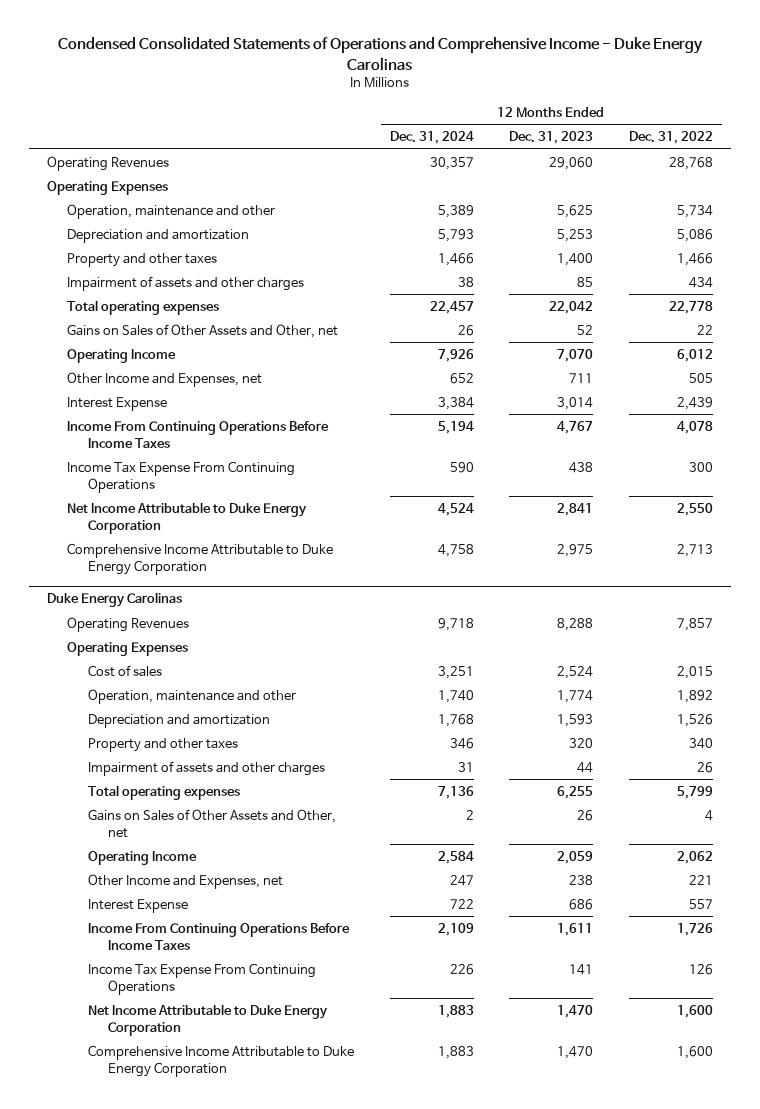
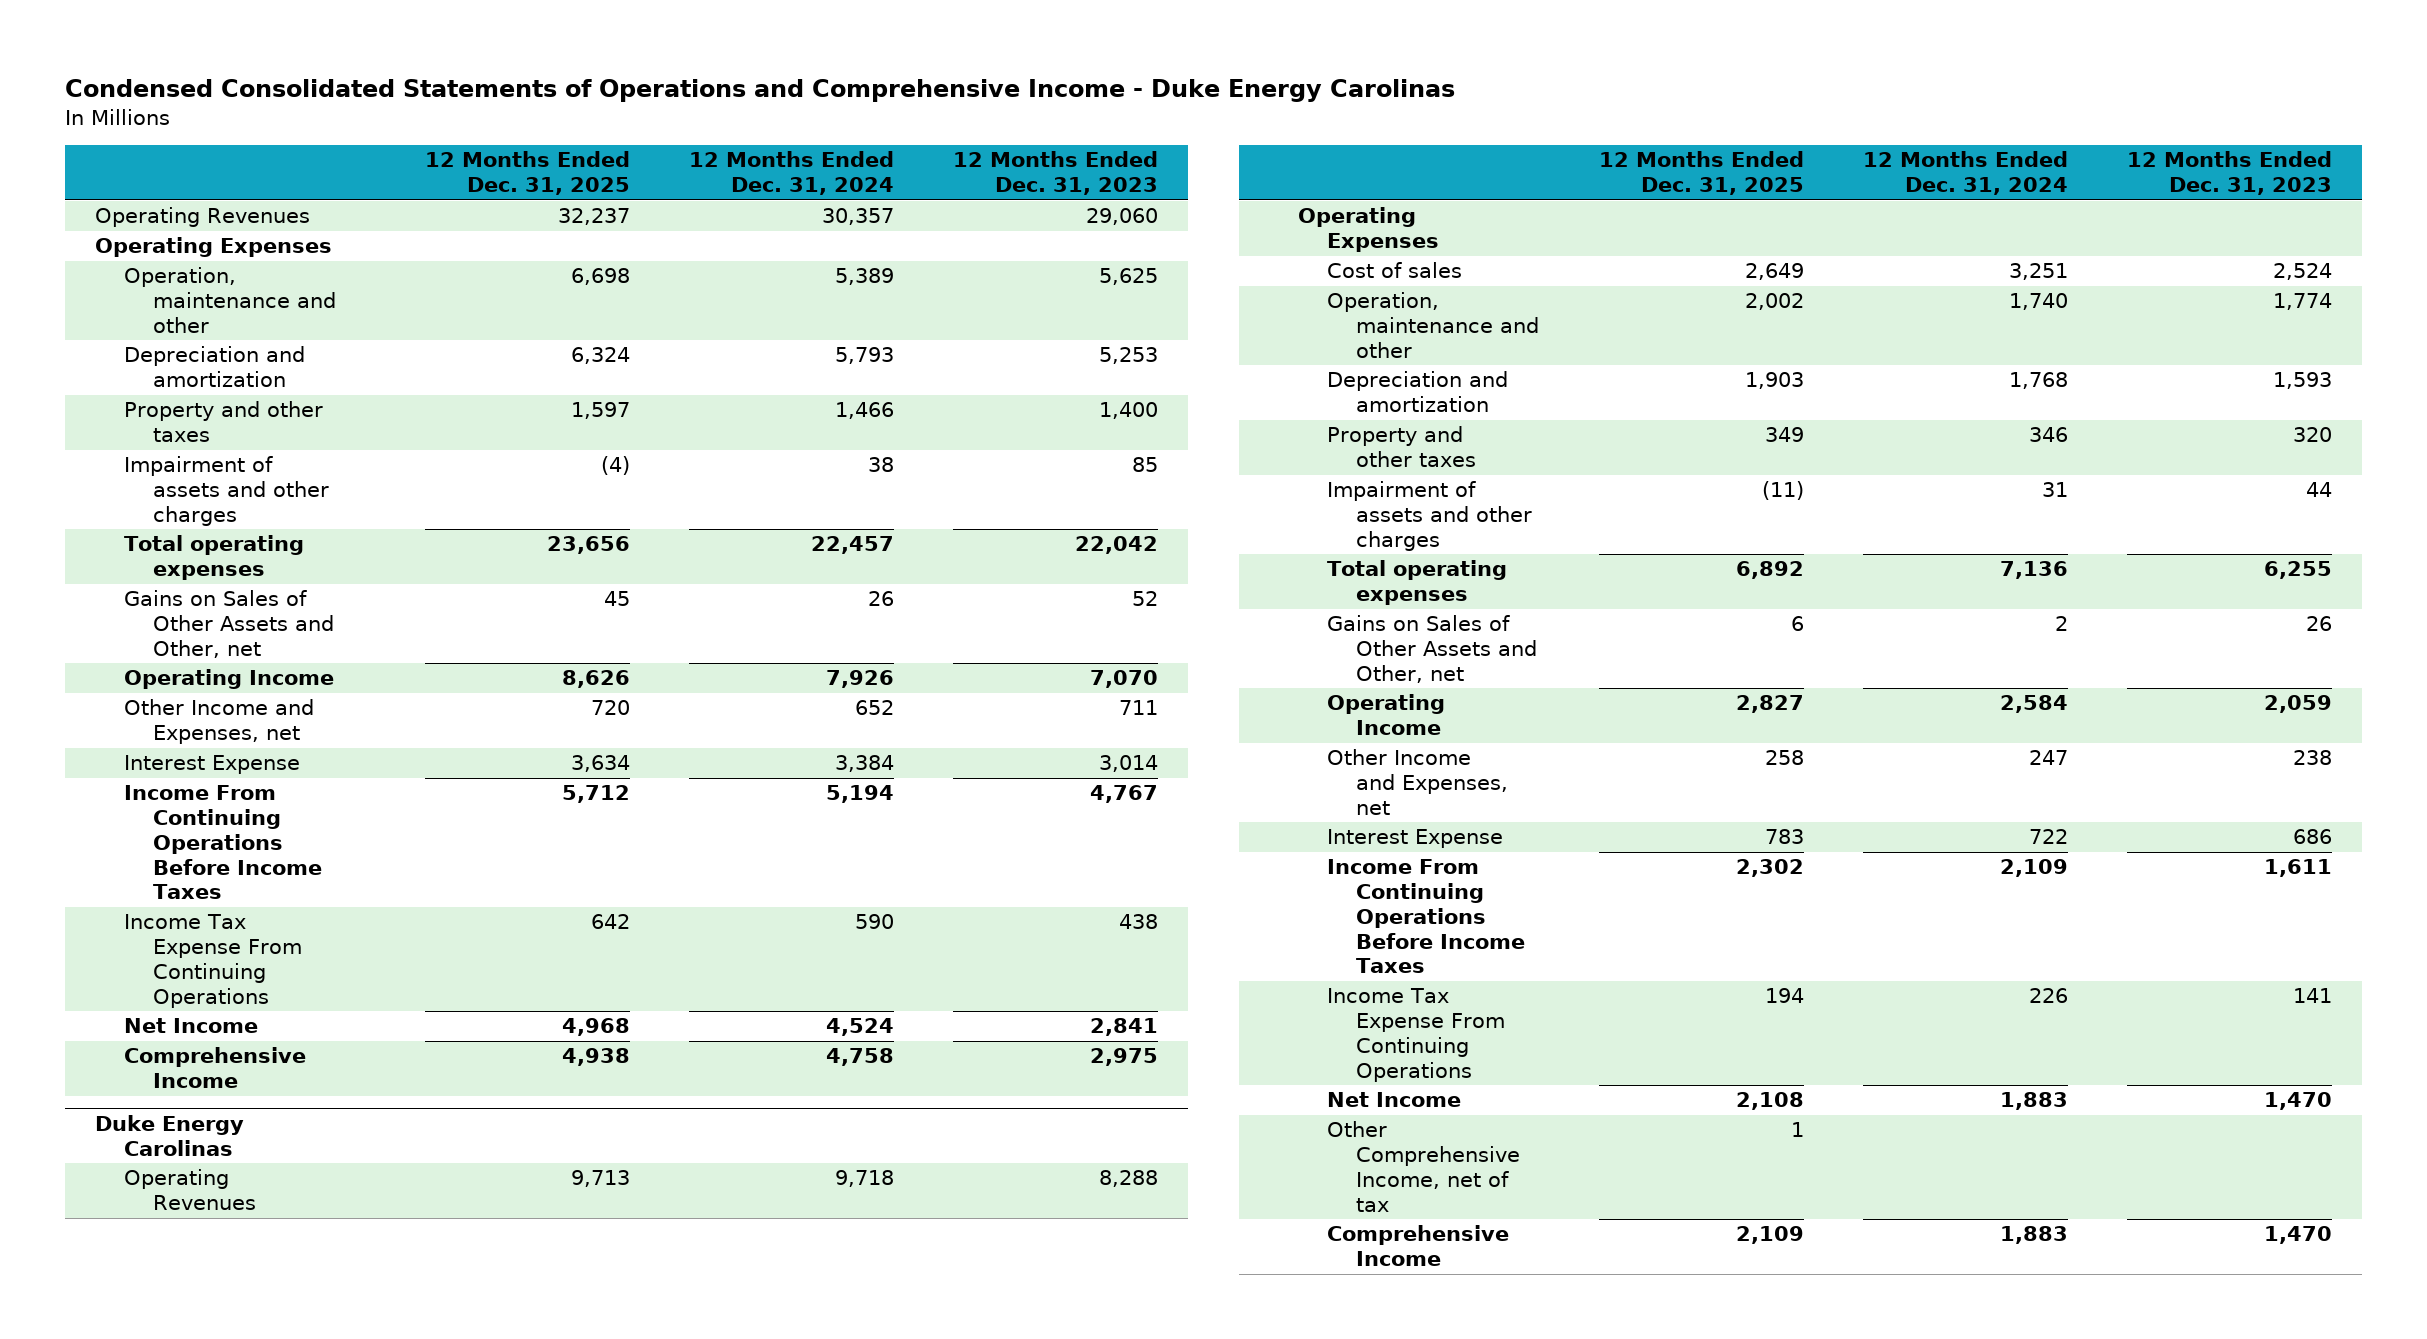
- | 12 Months Ended Dec. 31, 2024 | 12 Months Ended Dec. 31, 2023 | 12 Months Ended Dec. 31, 2022
+ | 12 Months Ended Dec. 31, 2025 | 12 Months Ended Dec. 31, 2024 | 12 Months Ended Dec. 31, 2023
- Net Income Attributable to Duke Energy Corporation | 4,524 | 2,841 | 2,550
- Comprehensive Income Attributable to Duke Energy Corporation | 4,758 | 2,975 | 2,713
+ Net Income | 4,968 | 4,524 | 2,841
+ Comprehensive Income | 4,938 | 4,758 | 2,975
@ Duke Energy Carolinas
- Net Income Attributable to Duke Energy Corporation | 1,883 | 1,470 | 1,600
- Comprehensive Income Attributable to Duke Energy Corporation | 1,883 | 1,470 | 1,600
+ Net Income | 2,108 | 1,883 | 1,470
+ Other Comprehensive Income, net of tax | 1 | |
+ Comprehensive Income | 2,109 | 1,883 | 1,470

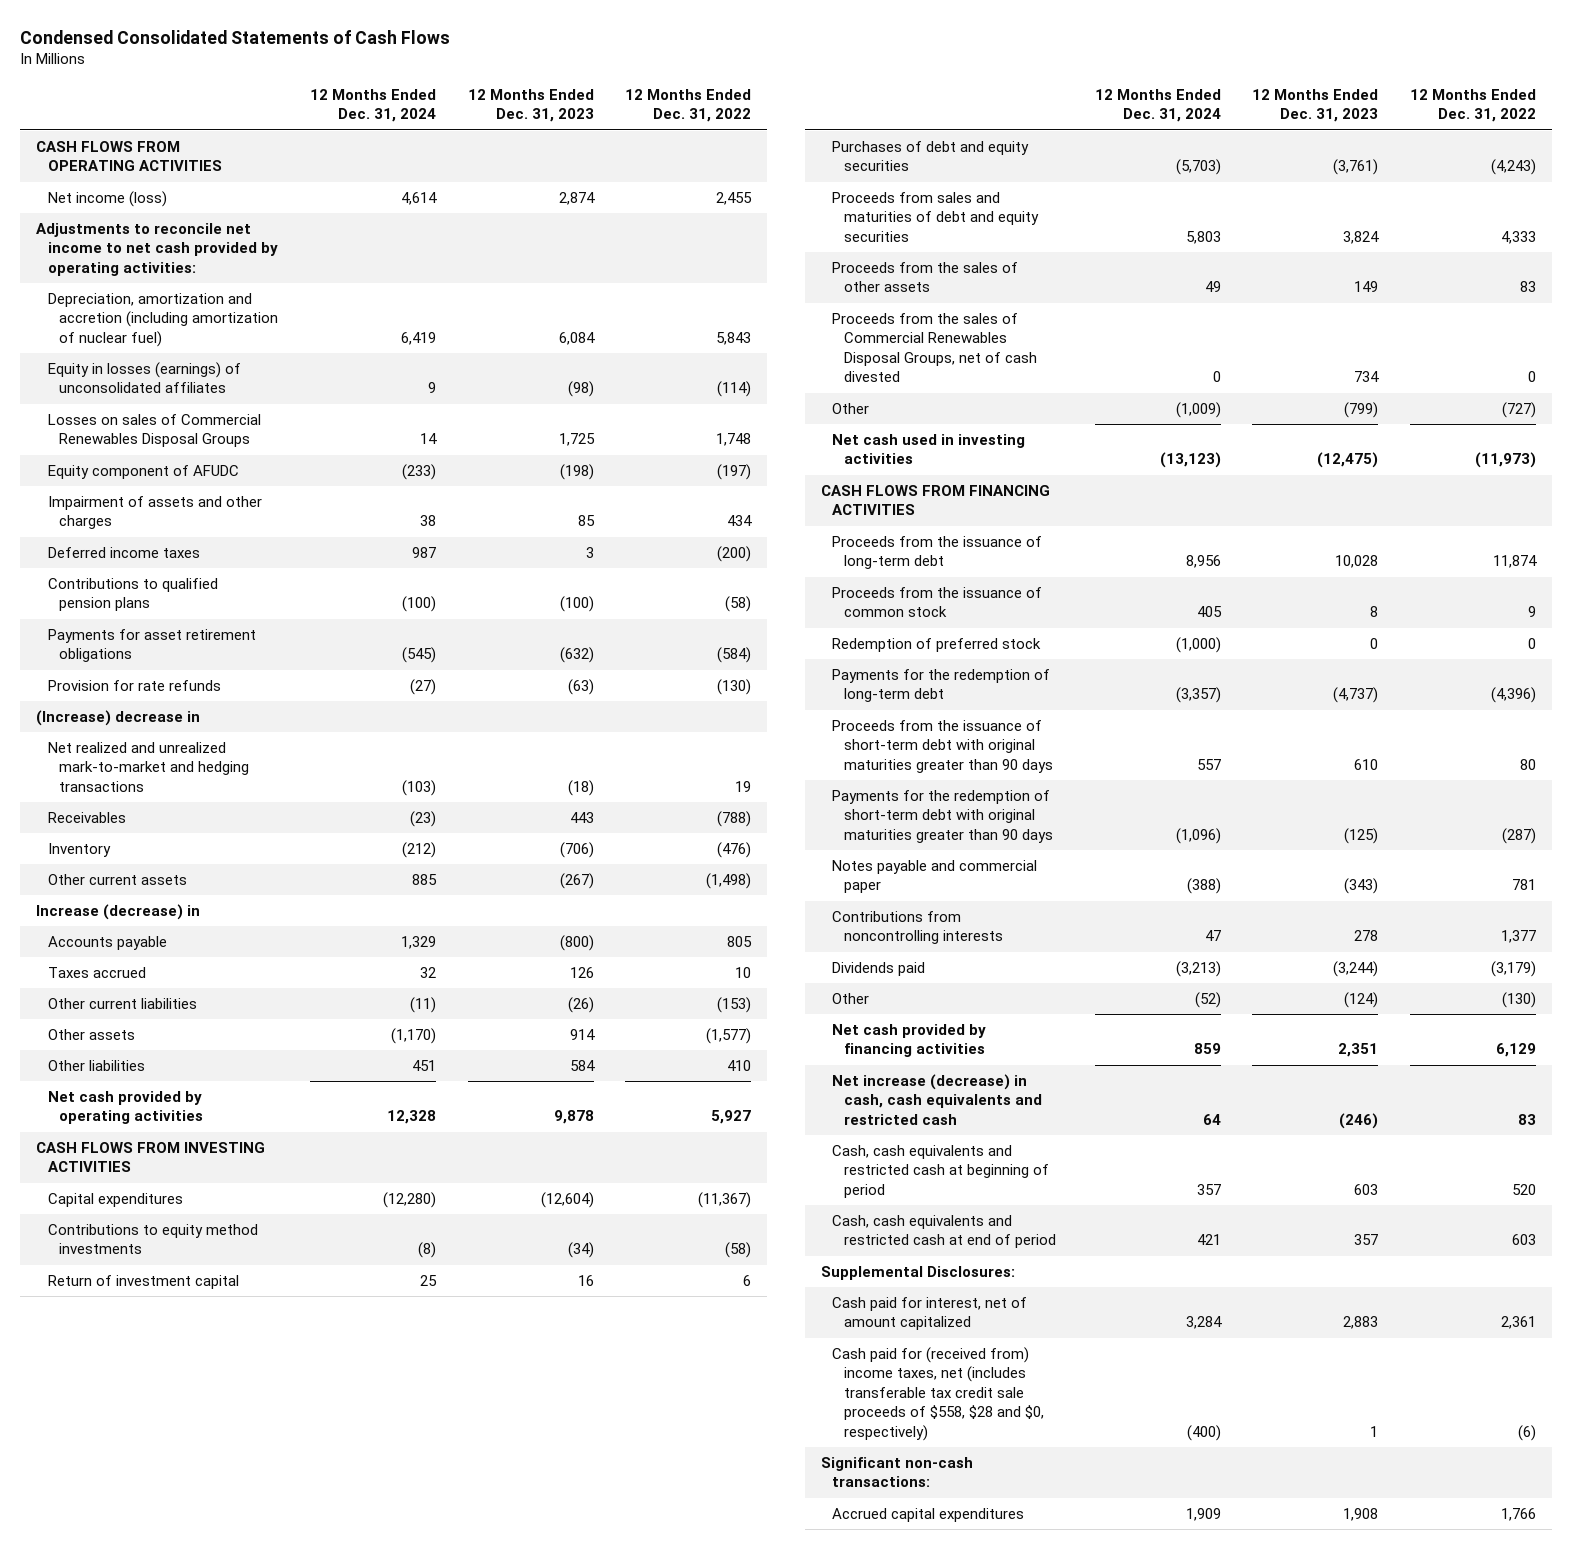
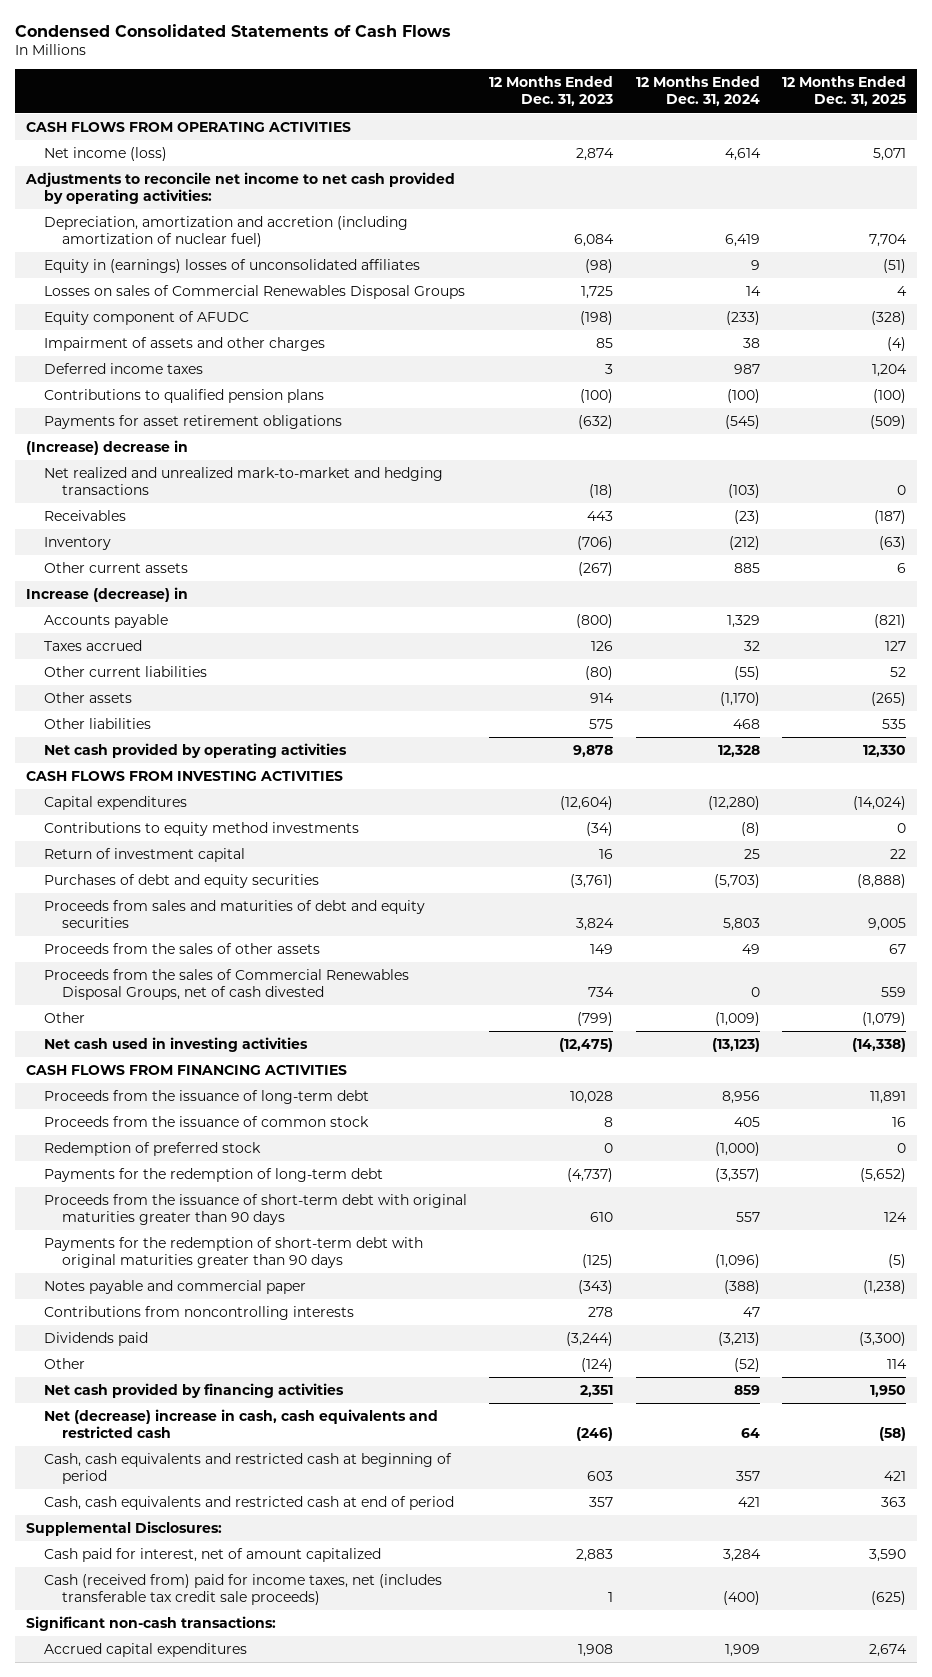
- | 12 Months Ended Dec. 31, 2024 | 12 Months Ended Dec. 31, 2023 | 12 Months Ended Dec. 31, 2022
+ | 12 Months Ended Dec. 31, 2023 | 12 Months Ended Dec. 31, 2024 | 12 Months Ended Dec. 31, 2025
- Equity in losses (earnings) of unconsolidated affiliates | 9 | (98) | (114)
+ Equity in (earnings) losses of unconsolidated affiliates | (98) | 9 | (51)
- Provision for rate refunds | (27) | (63) | (130)
- Other current liabilities | (11) | (26) | (153)
+ Other current liabilities | (80) | (55) | 52
- Other liabilities | 451 | 584 | 410
+ Other liabilities | 575 | 468 | 535
- Net increase (decrease) in cash, cash equivalents and restricted cash | 64 | (246) | 83
+ Net (decrease) increase in cash, cash equivalents and restricted cash | (246) | 64 | (58)
- Cash paid for (received from) income taxes, net (includes transferable tax credit sale proceeds of $558, $28 and $0, respectively) | (400) | 1 | (6)
+ Cash (received from) paid for income taxes, net (includes transferable tax credit sale proceeds) | 1 | (400) | (625)

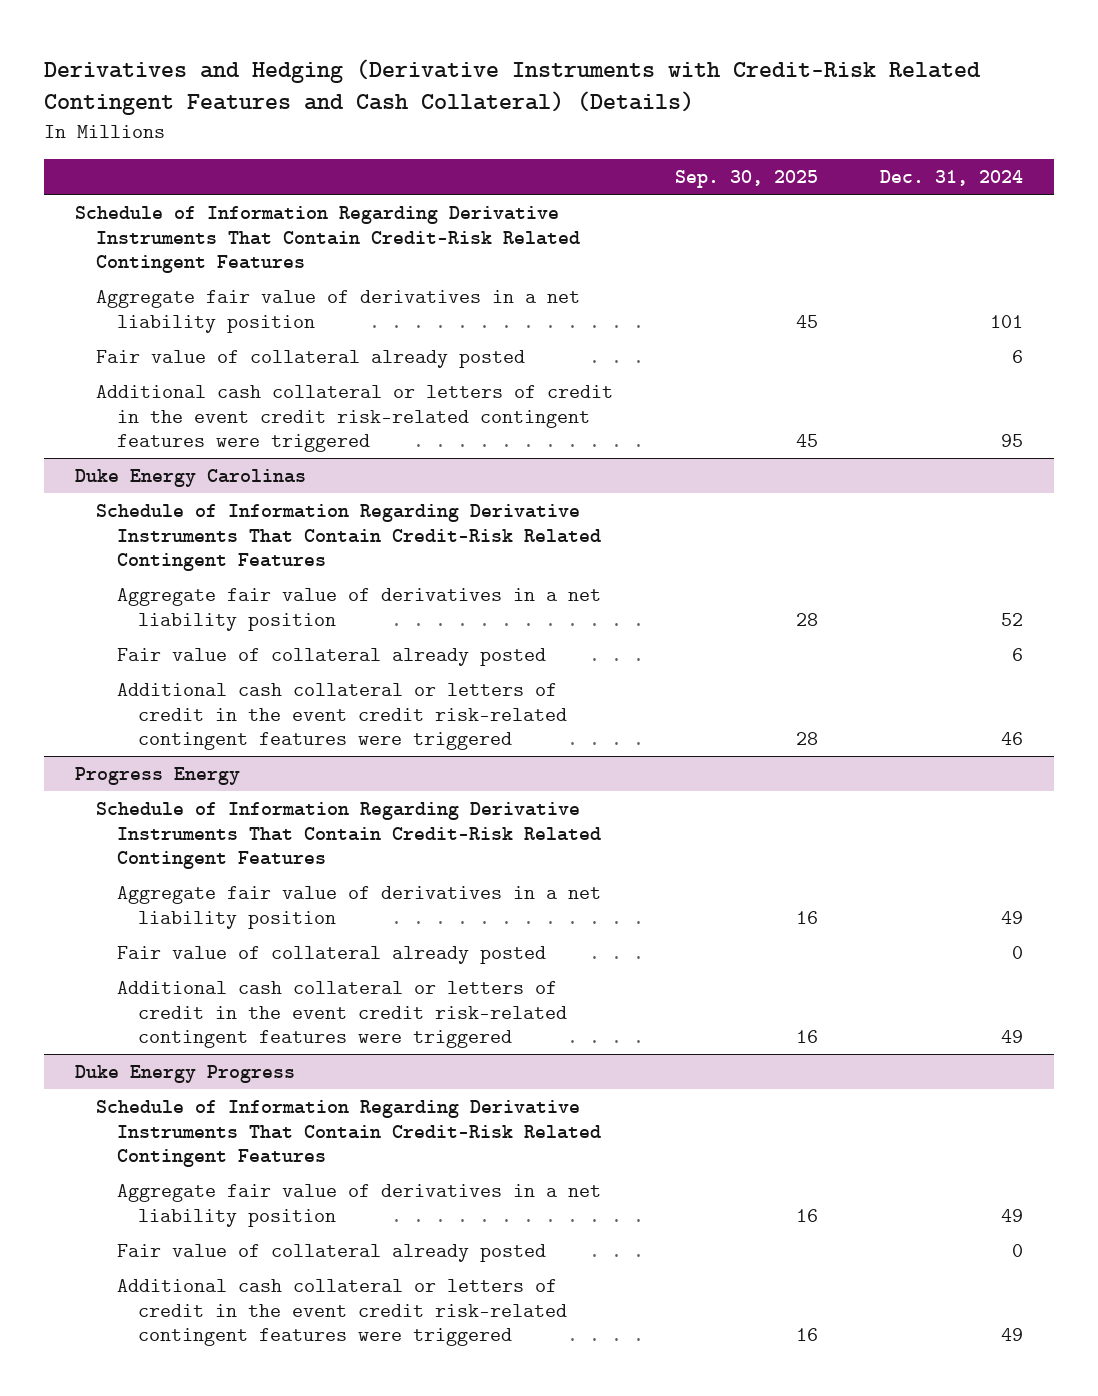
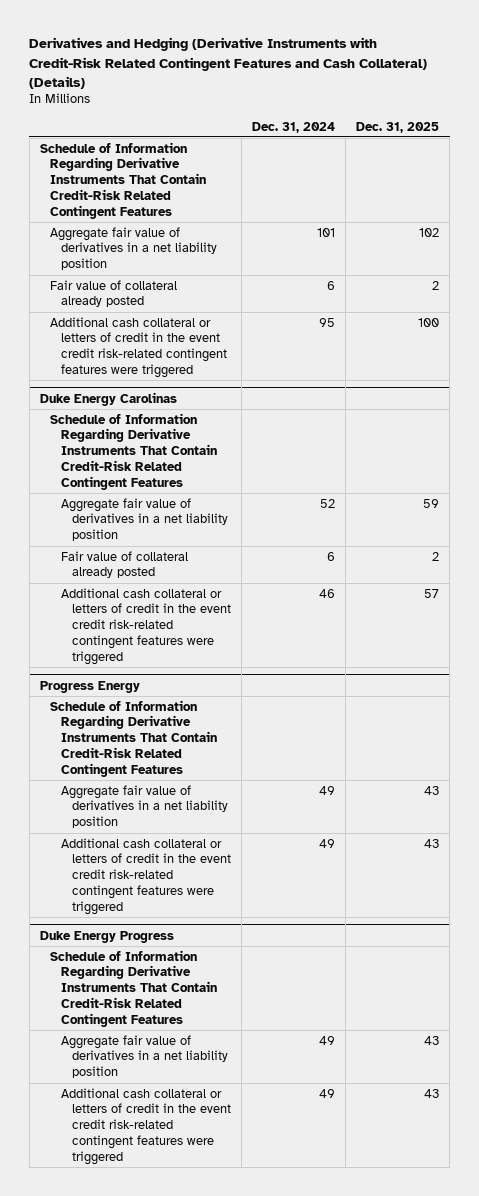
- | Sep. 30, 2025 | Dec. 31, 2024
+ | Dec. 31, 2024 | Dec. 31, 2025
@ Progress Energy
- Fair value of collateral already posted | | 0
@ Duke Energy Progress
- Fair value of collateral already posted | | 0

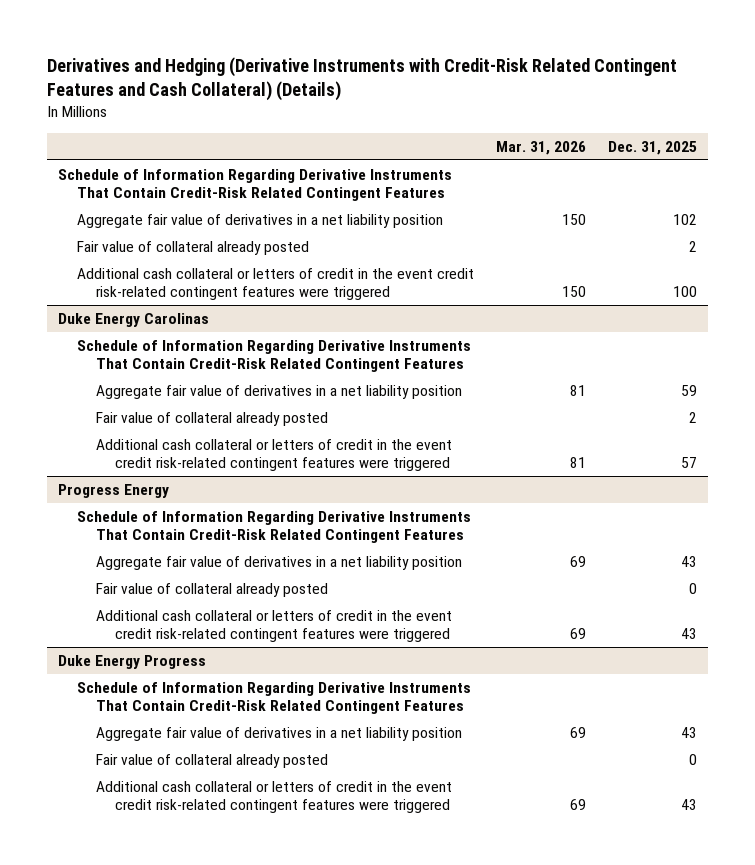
- | Dec. 31, 2024 | Dec. 31, 2025
+ | Mar. 31, 2026 | Dec. 31, 2025
@ Progress Energy
+ Fair value of collateral already posted | | 0
@ Duke Energy Progress
+ Fair value of collateral already posted | | 0

